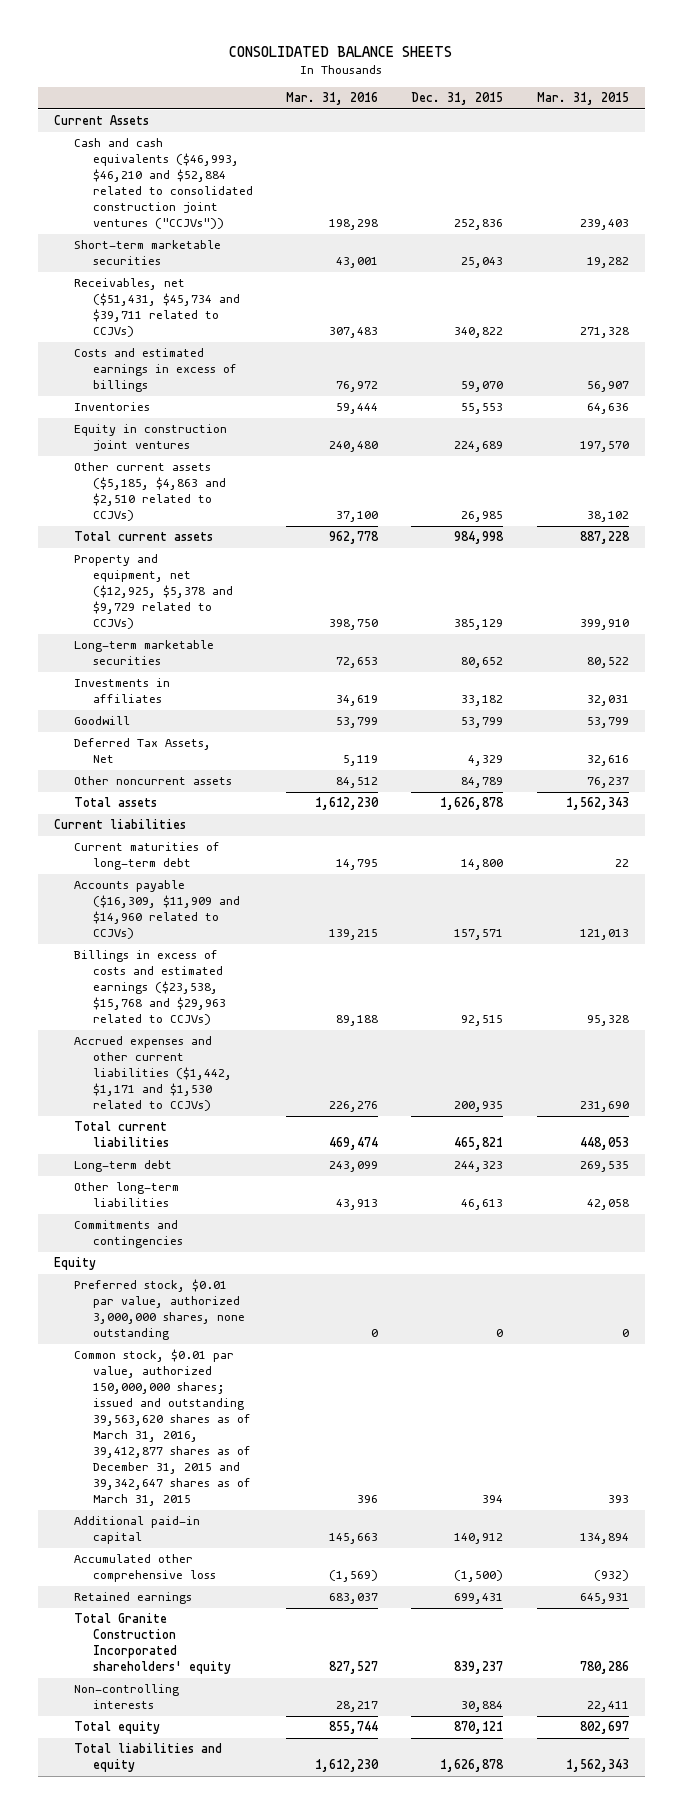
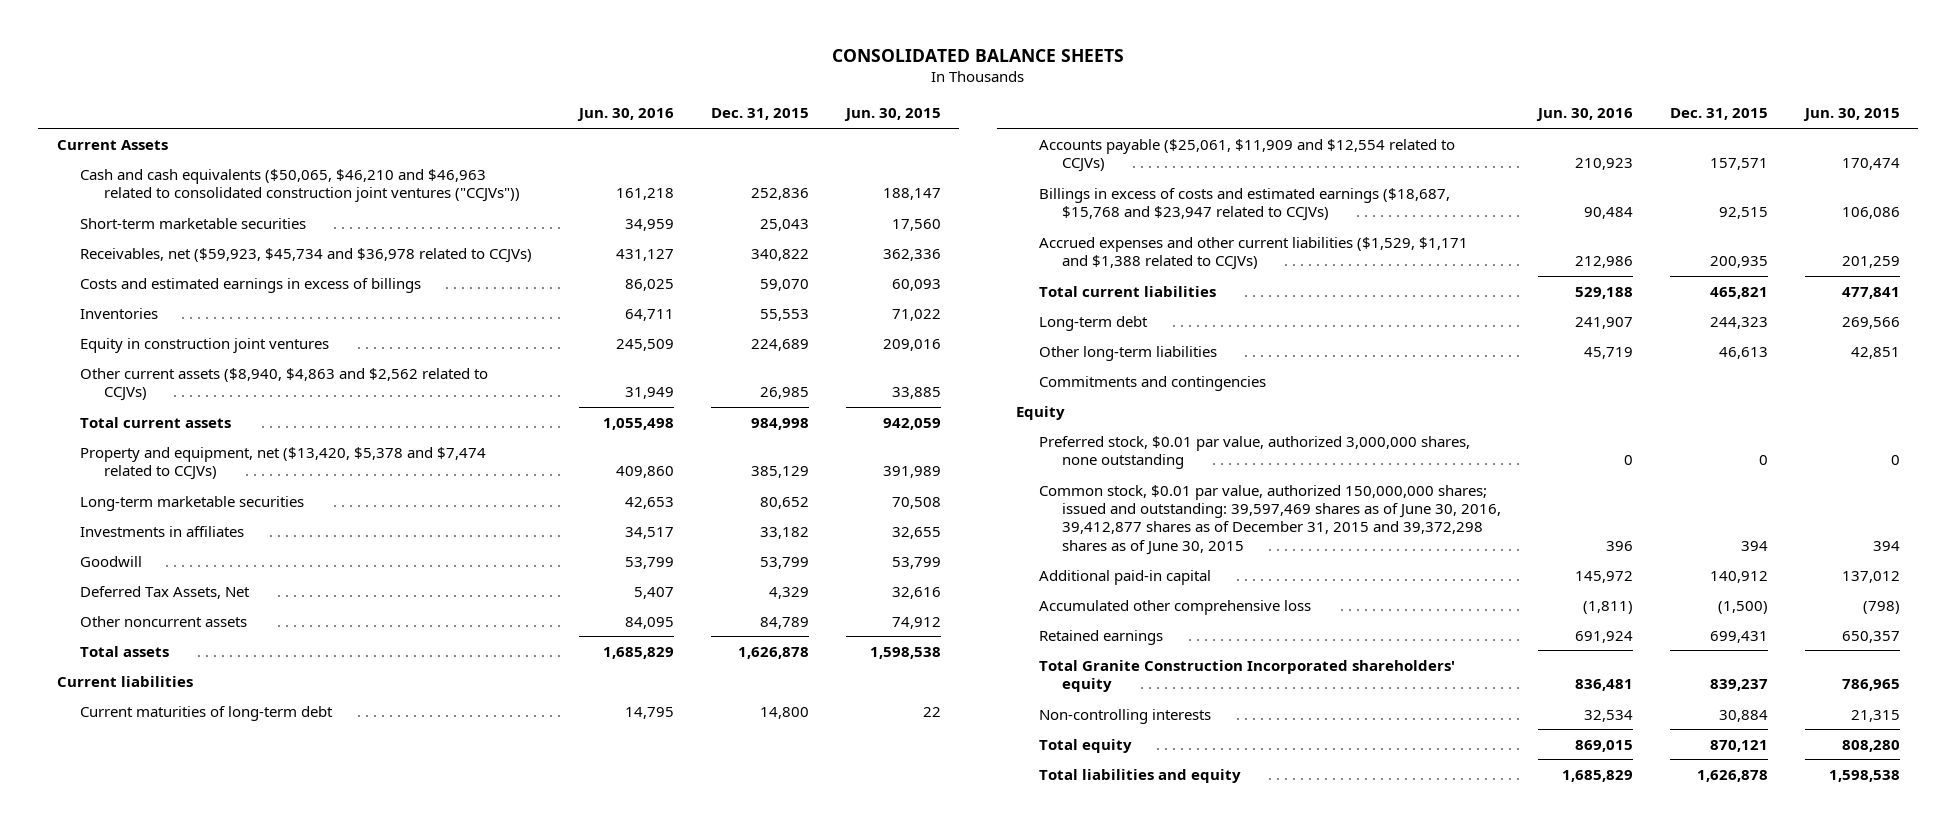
- | Mar. 31, 2016 | Dec. 31, 2015 | Mar. 31, 2015
+ | Jun. 30, 2016 | Dec. 31, 2015 | Jun. 30, 2015
- Cash and cash equivalents ($46,993, $46,210 and $52,884 related to consolidated construction joint ventures ("CCJVs")) | 198,298 | 252,836 | 239,403
+ Cash and cash equivalents ($50,065, $46,210 and $46,963 related to consolidated construction joint ventures ("CCJVs")) | 161,218 | 252,836 | 188,147
- Receivables, net ($51,431, $45,734 and $39,711 related to CCJVs) | 307,483 | 340,822 | 271,328
+ Receivables, net ($59,923, $45,734 and $36,978 related to CCJVs) | 431,127 | 340,822 | 362,336
- Other current assets ($5,185, $4,863 and $2,510 related to CCJVs) | 37,100 | 26,985 | 38,102
+ Other current assets ($8,940, $4,863 and $2,562 related to CCJVs) | 31,949 | 26,985 | 33,885
- Property and equipment, net ($12,925, $5,378 and $9,729 related to CCJVs) | 398,750 | 385,129 | 399,910
+ Property and equipment, net ($13,420, $5,378 and $7,474 related to CCJVs) | 409,860 | 385,129 | 391,989
- Accounts payable ($16,309, $11,909 and $14,960 related to CCJVs) | 139,215 | 157,571 | 121,013
- Billings in excess of costs and estimated earnings ($23,538, $15,768 and $29,963 related to CCJVs) | 89,188 | 92,515 | 95,328
- Accrued expenses and other current liabilities ($1,442, $1,171 and $1,530 related to CCJVs) | 226,276 | 200,935 | 231,690
+ Accounts payable ($25,061, $11,909 and $12,554 related to CCJVs) | 210,923 | 157,571 | 170,474
+ Billings in excess of costs and estimated earnings ($18,687, $15,768 and $23,947 related to CCJVs) | 90,484 | 92,515 | 106,086
+ Accrued expenses and other current liabilities ($1,529, $1,171 and $1,388 related to CCJVs) | 212,986 | 200,935 | 201,259
- Common stock, $0.01 par value, authorized 150,000,000 shares; issued and outstanding 39,563,620 shares as of March 31, 2016, 39,412,877 shares as of December 31, 2015 and 39,342,647 shares as of March 31, 2015 | 396 | 394 | 393
+ Common stock, $0.01 par value, authorized 150,000,000 shares; issued and outstanding: 39,597,469 shares as of June 30, 2016, 39,412,877 shares as of December 31, 2015 and 39,372,298 shares as of June 30, 2015 | 396 | 394 | 394

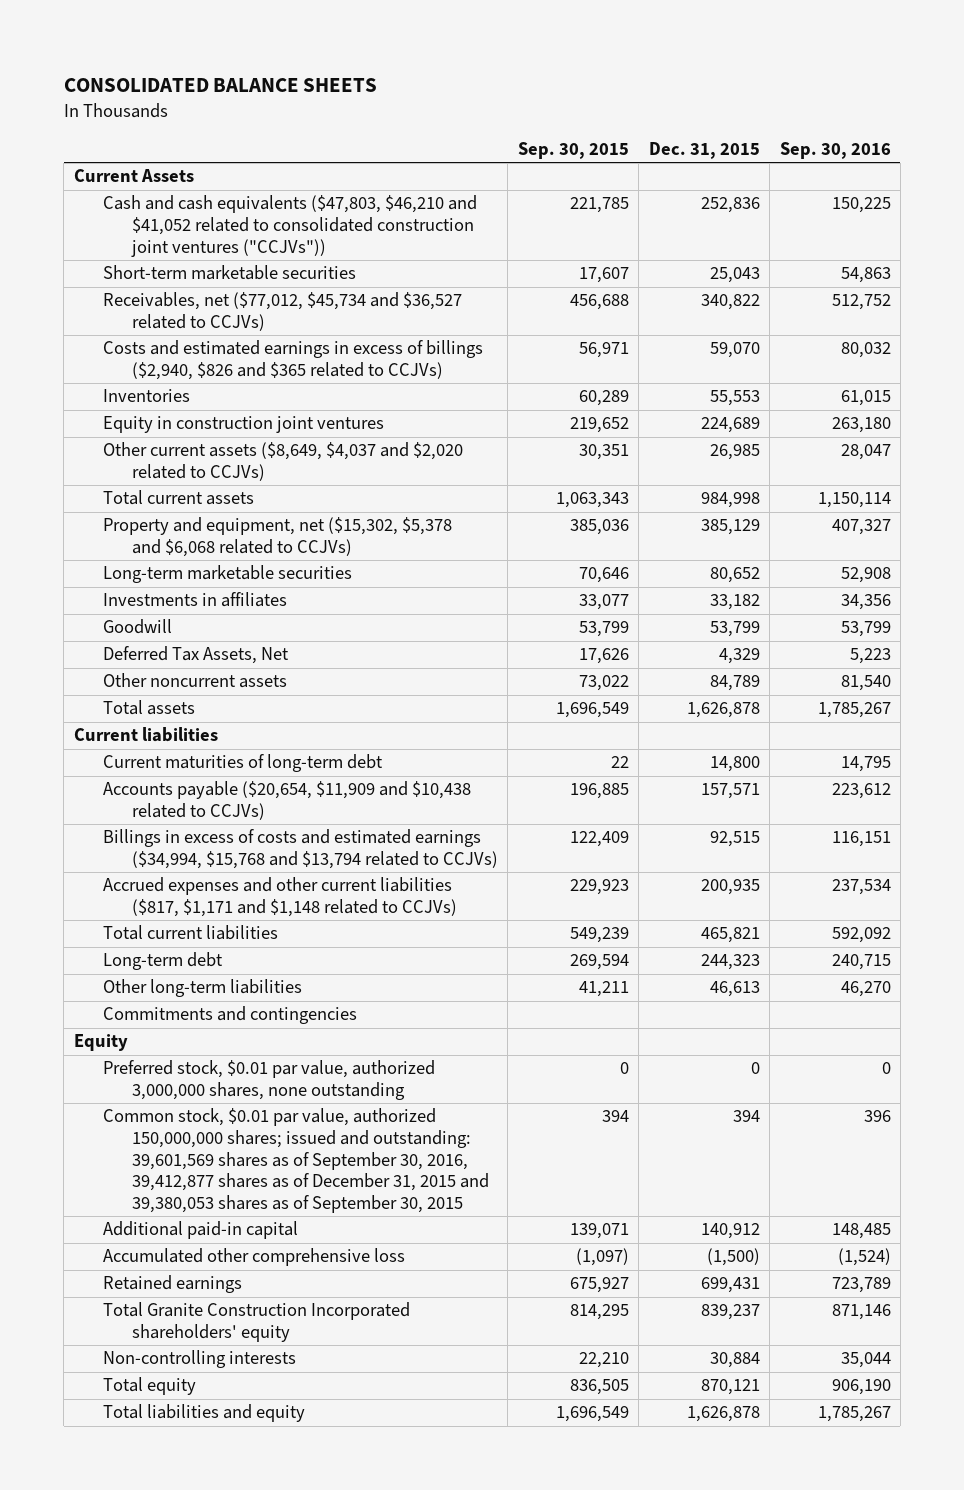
- | Jun. 30, 2016 | Dec. 31, 2015 | Jun. 30, 2015
+ | Sep. 30, 2015 | Dec. 31, 2015 | Sep. 30, 2016
- Cash and cash equivalents ($50,065, $46,210 and $46,963 related to consolidated construction joint ventures ("CCJVs")) | 161,218 | 252,836 | 188,147
+ Cash and cash equivalents ($47,803, $46,210 and $41,052 related to consolidated construction joint ventures ("CCJVs")) | 221,785 | 252,836 | 150,225
- Receivables, net ($59,923, $45,734 and $36,978 related to CCJVs) | 431,127 | 340,822 | 362,336
- Costs and estimated earnings in excess of billings | 86,025 | 59,070 | 60,093
+ Receivables, net ($77,012, $45,734 and $36,527 related to CCJVs) | 456,688 | 340,822 | 512,752
+ Costs and estimated earnings in excess of billings ($2,940, $826 and $365 related to CCJVs) | 56,971 | 59,070 | 80,032
- Other current assets ($8,940, $4,863 and $2,562 related to CCJVs) | 31,949 | 26,985 | 33,885
+ Other current assets ($8,649, $4,037 and $2,020 related to CCJVs) | 30,351 | 26,985 | 28,047
- Property and equipment, net ($13,420, $5,378 and $7,474 related to CCJVs) | 409,860 | 385,129 | 391,989
+ Property and equipment, net ($15,302, $5,378 and $6,068 related to CCJVs) | 385,036 | 385,129 | 407,327
- Accounts payable ($25,061, $11,909 and $12,554 related to CCJVs) | 210,923 | 157,571 | 170,474
- Billings in excess of costs and estimated earnings ($18,687, $15,768 and $23,947 related to CCJVs) | 90,484 | 92,515 | 106,086
- Accrued expenses and other current liabilities ($1,529, $1,171 and $1,388 related to CCJVs) | 212,986 | 200,935 | 201,259
+ Accounts payable ($20,654, $11,909 and $10,438 related to CCJVs) | 196,885 | 157,571 | 223,612
+ Billings in excess of costs and estimated earnings ($34,994, $15,768 and $13,794 related to CCJVs) | 122,409 | 92,515 | 116,151
+ Accrued expenses and other current liabilities ($817, $1,171 and $1,148 related to CCJVs) | 229,923 | 200,935 | 237,534
- Common stock, $0.01 par value, authorized 150,000,000 shares; issued and outstanding: 39,597,469 shares as of June 30, 2016, 39,412,877 shares as of December 31, 2015 and 39,372,298 shares as of June 30, 2015 | 396 | 394 | 394
+ Common stock, $0.01 par value, authorized 150,000,000 shares; issued and outstanding: 39,601,569 shares as of September 30, 2016, 39,412,877 shares as of December 31, 2015 and 39,380,053 shares as of September 30, 2015 | 394 | 394 | 396

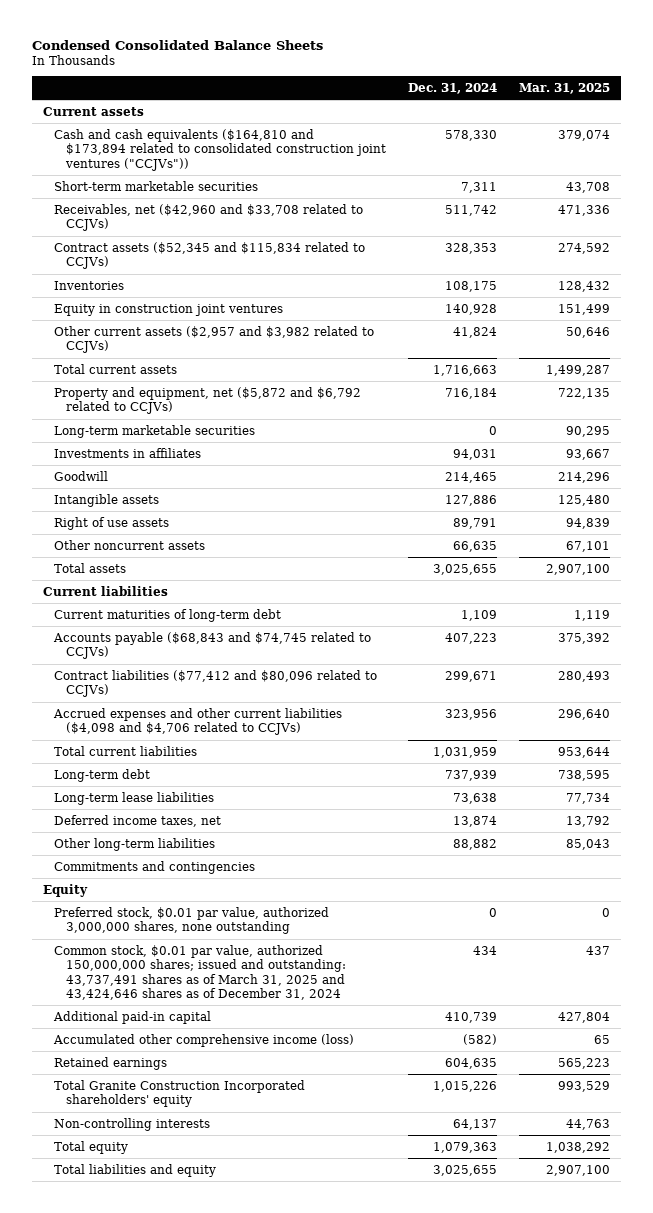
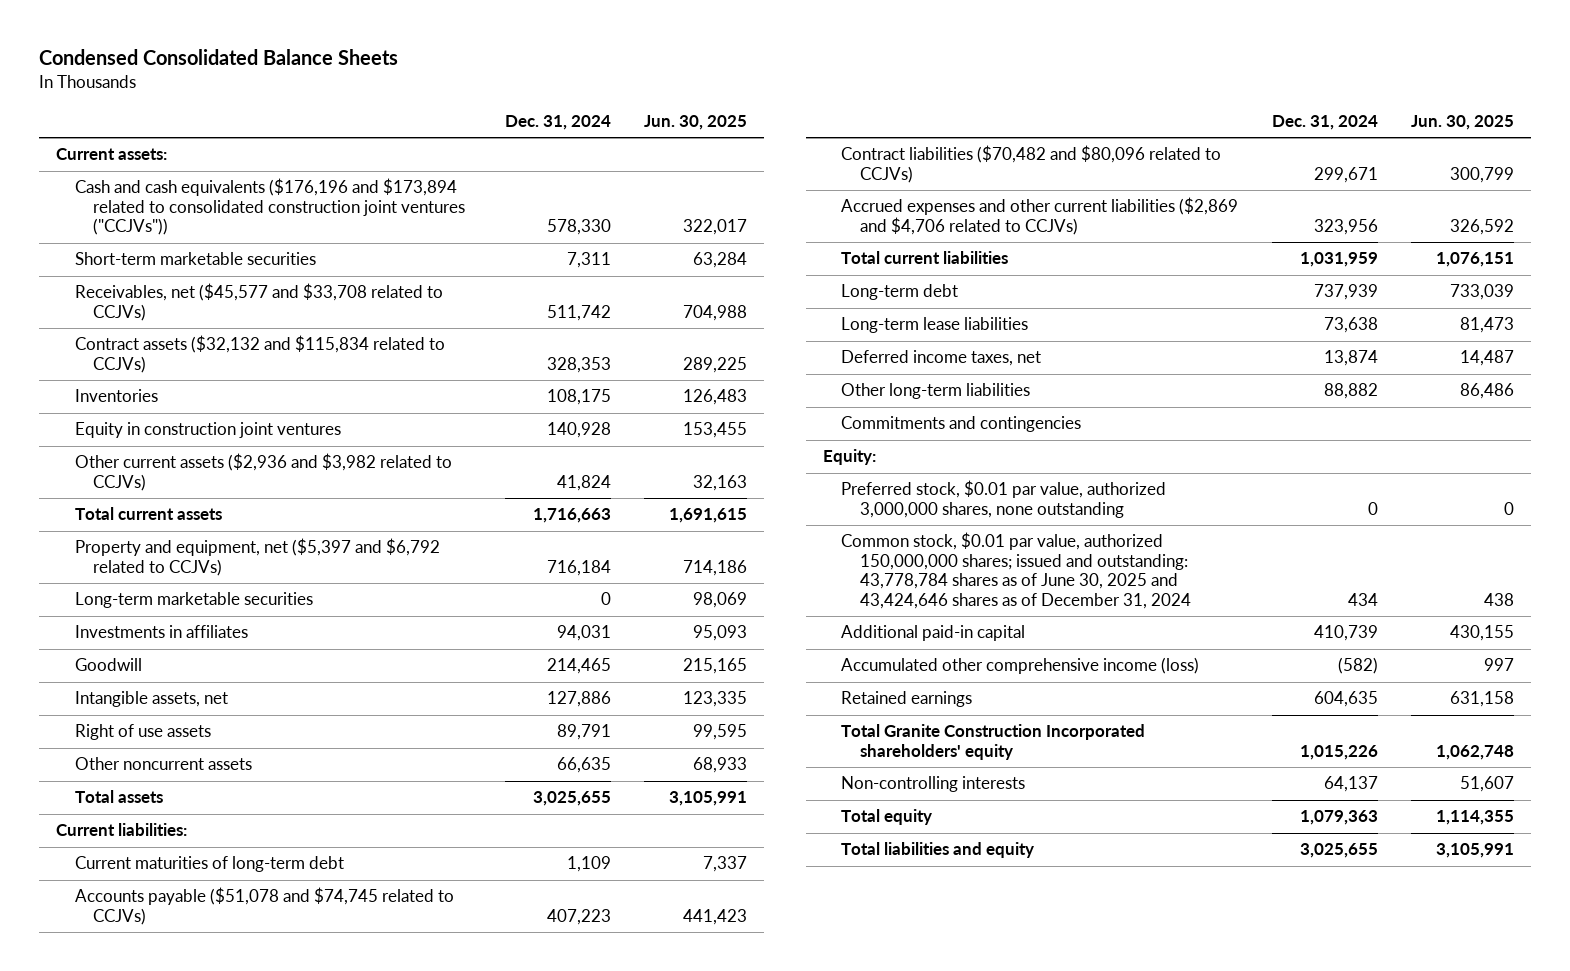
- | Dec. 31, 2024 | Mar. 31, 2025
+ | Dec. 31, 2024 | Jun. 30, 2025
- Current assets
- Cash and cash equivalents ($164,810 and $173,894 related to consolidated construction joint ventures ("CCJVs")) | 578,330 | 379,074
+ Current assets:
+ Cash and cash equivalents ($176,196 and $173,894 related to consolidated construction joint ventures ("CCJVs")) | 578,330 | 322,017
- Receivables, net ($42,960 and $33,708 related to CCJVs) | 511,742 | 471,336
- Contract assets ($52,345 and $115,834 related to CCJVs) | 328,353 | 274,592
+ Receivables, net ($45,577 and $33,708 related to CCJVs) | 511,742 | 704,988
+ Contract assets ($32,132 and $115,834 related to CCJVs) | 328,353 | 289,225
- Other current assets ($2,957 and $3,982 related to CCJVs) | 41,824 | 50,646
+ Other current assets ($2,936 and $3,982 related to CCJVs) | 41,824 | 32,163
- Property and equipment, net ($5,872 and $6,792 related to CCJVs) | 716,184 | 722,135
+ Property and equipment, net ($5,397 and $6,792 related to CCJVs) | 716,184 | 714,186
- Intangible assets | 127,886 | 125,480
+ Intangible assets, net | 127,886 | 123,335
- Current liabilities
+ Current liabilities:
- Accounts payable ($68,843 and $74,745 related to CCJVs) | 407,223 | 375,392
- Contract liabilities ($77,412 and $80,096 related to CCJVs) | 299,671 | 280,493
- Accrued expenses and other current liabilities ($4,098 and $4,706 related to CCJVs) | 323,956 | 296,640
+ Accounts payable ($51,078 and $74,745 related to CCJVs) | 407,223 | 441,423
+ Contract liabilities ($70,482 and $80,096 related to CCJVs) | 299,671 | 300,799
+ Accrued expenses and other current liabilities ($2,869 and $4,706 related to CCJVs) | 323,956 | 326,592
- Equity
+ Equity:
- Common stock, $0.01 par value, authorized 150,000,000 shares; issued and outstanding: 43,737,491 shares as of March 31, 2025 and 43,424,646 shares as of December 31, 2024 | 434 | 437
+ Common stock, $0.01 par value, authorized 150,000,000 shares; issued and outstanding: 43,778,784 shares as of June 30, 2025 and 43,424,646 shares as of December 31, 2024 | 434 | 438

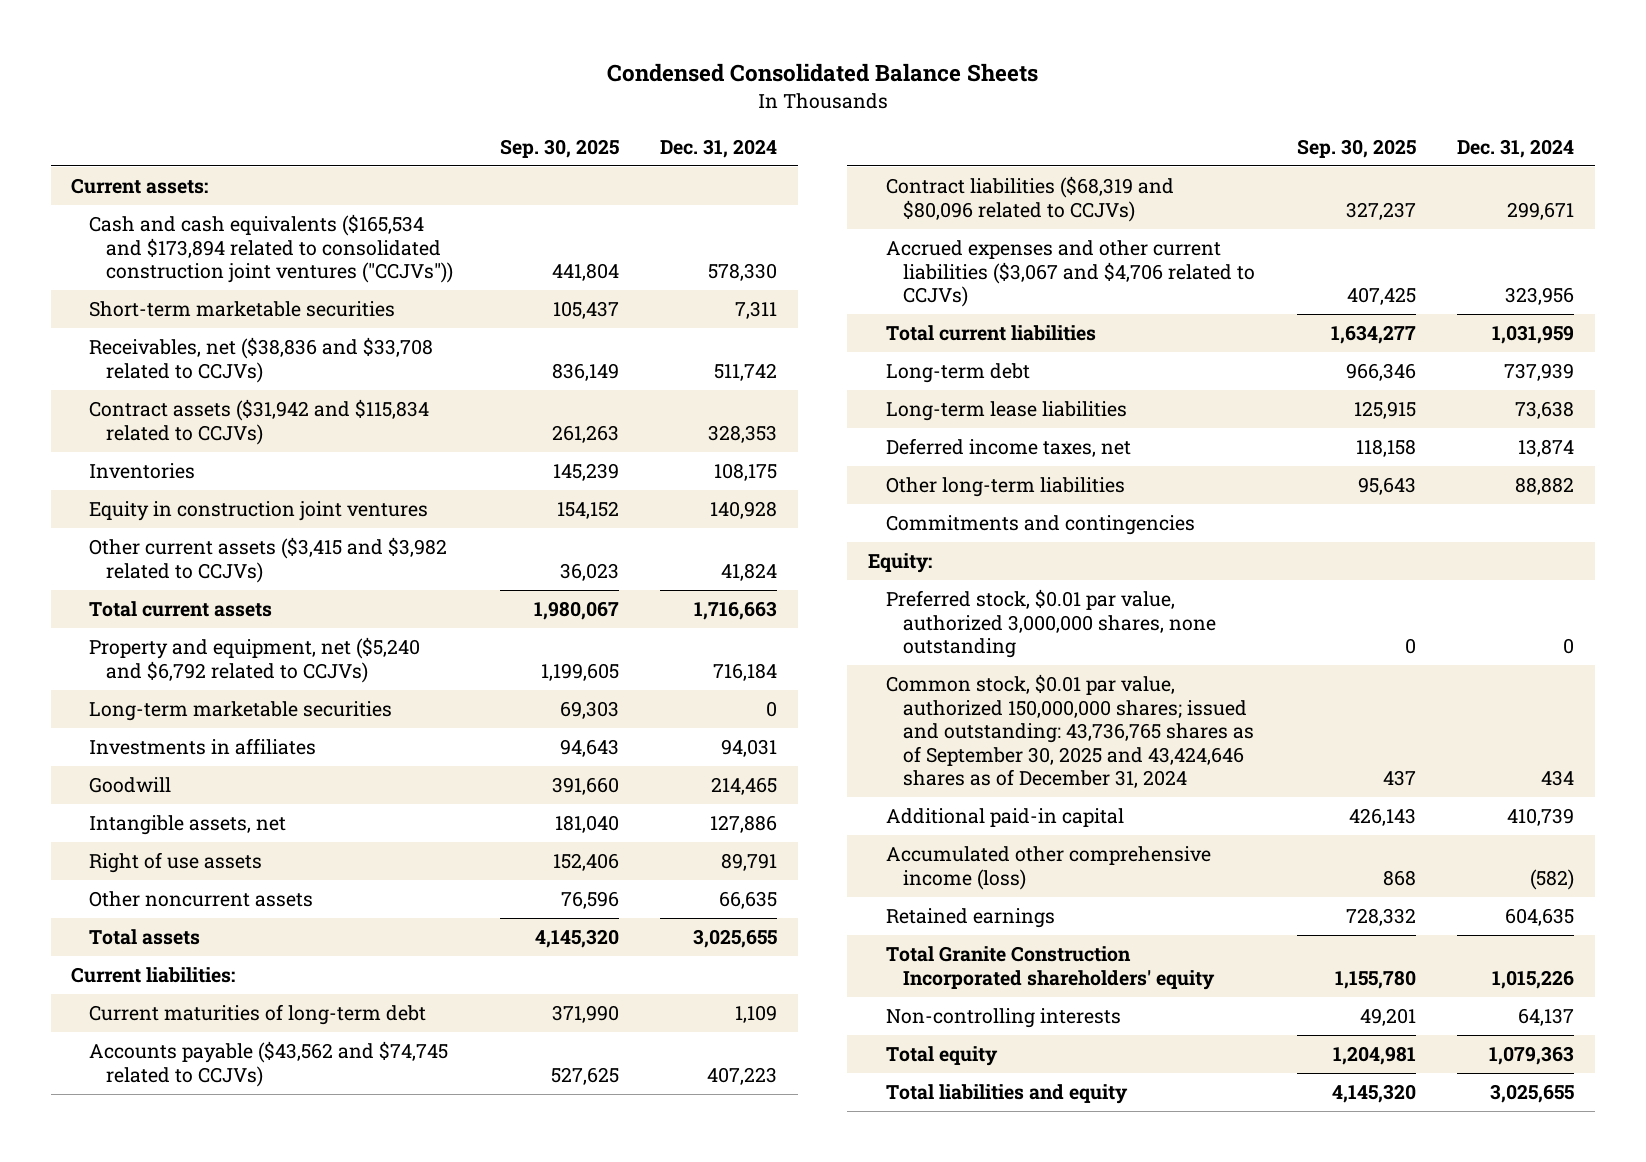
- | Dec. 31, 2024 | Jun. 30, 2025
+ | Sep. 30, 2025 | Dec. 31, 2024
- Cash and cash equivalents ($176,196 and $173,894 related to consolidated construction joint ventures ("CCJVs")) | 578,330 | 322,017
+ Cash and cash equivalents ($165,534 and $173,894 related to consolidated construction joint ventures ("CCJVs")) | 441,804 | 578,330
- Receivables, net ($45,577 and $33,708 related to CCJVs) | 511,742 | 704,988
- Contract assets ($32,132 and $115,834 related to CCJVs) | 328,353 | 289,225
+ Receivables, net ($38,836 and $33,708 related to CCJVs) | 836,149 | 511,742
+ Contract assets ($31,942 and $115,834 related to CCJVs) | 261,263 | 328,353
- Other current assets ($2,936 and $3,982 related to CCJVs) | 41,824 | 32,163
+ Other current assets ($3,415 and $3,982 related to CCJVs) | 36,023 | 41,824
- Property and equipment, net ($5,397 and $6,792 related to CCJVs) | 716,184 | 714,186
+ Property and equipment, net ($5,240 and $6,792 related to CCJVs) | 1,199,605 | 716,184
- Accounts payable ($51,078 and $74,745 related to CCJVs) | 407,223 | 441,423
- Contract liabilities ($70,482 and $80,096 related to CCJVs) | 299,671 | 300,799
- Accrued expenses and other current liabilities ($2,869 and $4,706 related to CCJVs) | 323,956 | 326,592
+ Accounts payable ($43,562 and $74,745 related to CCJVs) | 527,625 | 407,223
+ Contract liabilities ($68,319 and $80,096 related to CCJVs) | 327,237 | 299,671
+ Accrued expenses and other current liabilities ($3,067 and $4,706 related to CCJVs) | 407,425 | 323,956
- Common stock, $0.01 par value, authorized 150,000,000 shares; issued and outstanding: 43,778,784 shares as of June 30, 2025 and 43,424,646 shares as of December 31, 2024 | 434 | 438
+ Common stock, $0.01 par value, authorized 150,000,000 shares; issued and outstanding: 43,736,765 shares as of September 30, 2025 and 43,424,646 shares as of December 31, 2024 | 437 | 434

